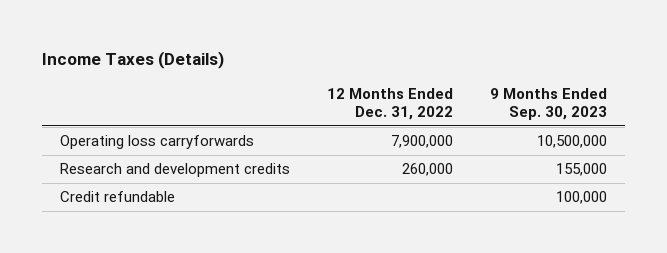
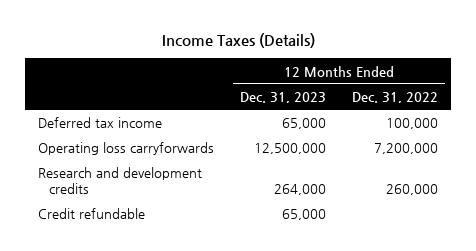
- | 12 Months Ended Dec. 31, 2022 | 9 Months Ended Sep. 30, 2023
+ | 12 Months Ended Dec. 31, 2023 | 12 Months Ended Dec. 31, 2022
- Operating loss carryforwards | 7,900,000 | 10,500,000
+ Deferred tax income | 65,000 | 100,000
+ Operating loss carryforwards | 12,500,000 | 7,200,000

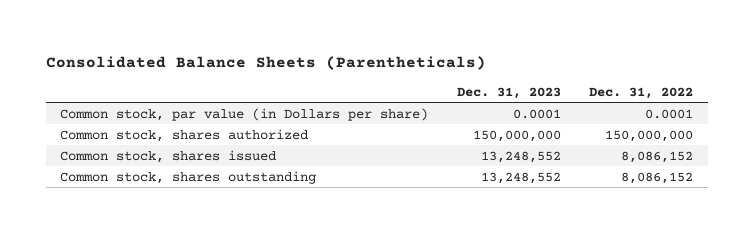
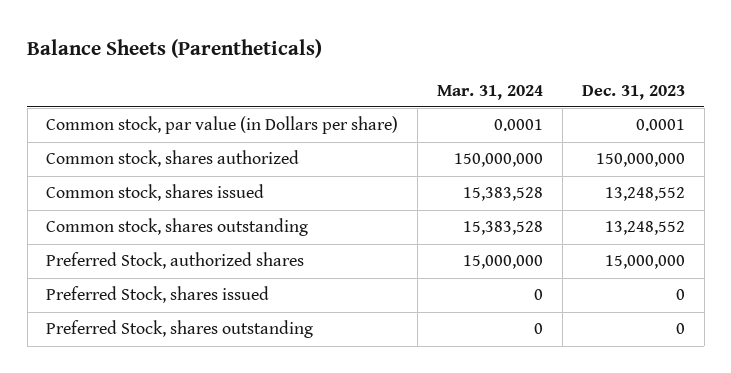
- Consolidated Balance Sheets (Parentheticals)
+ Balance Sheets (Parentheticals)
- | Dec. 31, 2023 | Dec. 31, 2022
+ | Mar. 31, 2024 | Dec. 31, 2023
+ Preferred Stock, authorized shares | 15,000,000 | 15,000,000
+ Preferred Stock, shares issued | 0 | 0
+ Preferred Stock, shares outstanding | 0 | 0

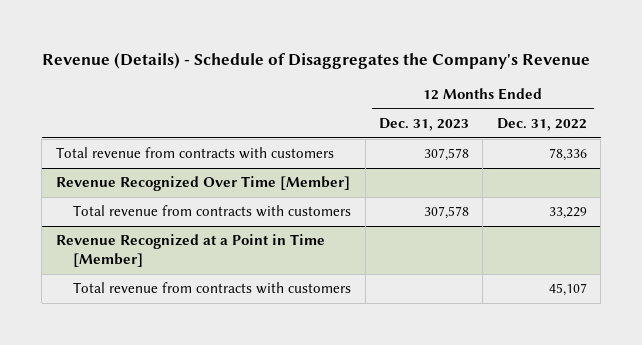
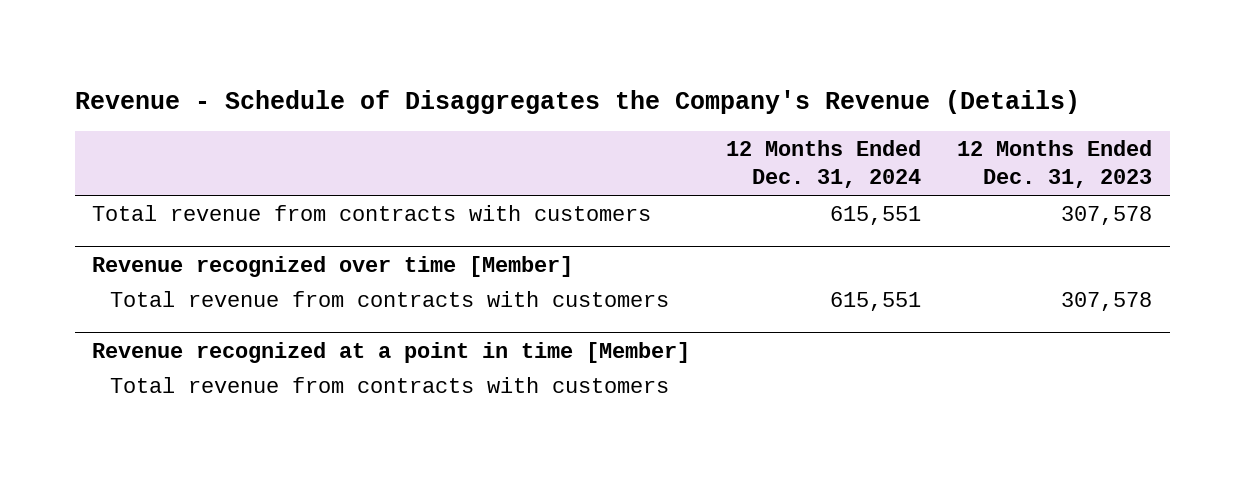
- Revenue (Details) - Schedule of Disaggregates the Company's Revenue
+ Revenue - Schedule of Disaggregates the Company's Revenue (Details)
- | 12 Months Ended Dec. 31, 2023 | 12 Months Ended Dec. 31, 2022
+ | 12 Months Ended Dec. 31, 2024 | 12 Months Ended Dec. 31, 2023
- Revenue Recognized Over Time [Member]
+ Revenue recognized over time [Member]
- Revenue Recognized at a Point in Time [Member]
+ Revenue recognized at a point in time [Member]

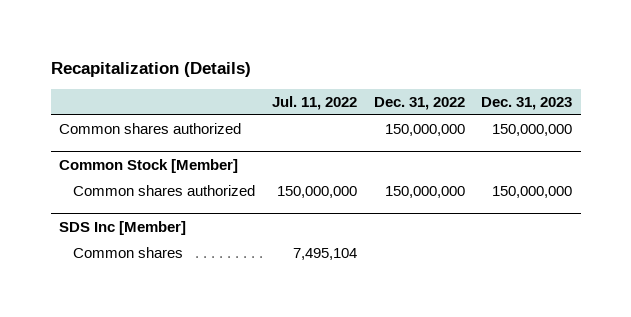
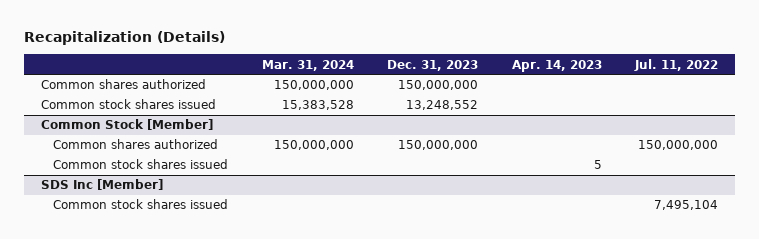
- | Jul. 11, 2022 | Dec. 31, 2022 | Dec. 31, 2023
+ | Mar. 31, 2024 | Dec. 31, 2023 | Apr. 14, 2023 | Jul. 11, 2022
+ Common stock shares issued | 15,383,528 | 13,248,552 | |
@ Common Stock [Member]
+ Common stock shares issued | | | 5 |
@ SDS Inc [Member]
- Common shares | 7,495,104 | |
+ Common stock shares issued | | | | 7,495,104

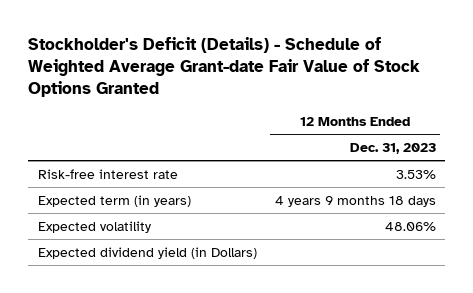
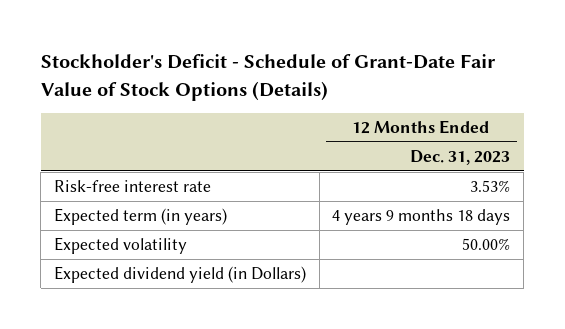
- Stockholder's Deficit (Details) - Schedule of Weighted Average Grant-date Fair Value of Stock Options Granted
+ Stockholder's Deficit - Schedule of Grant-Date Fair Value of Stock Options (Details)
- Expected volatility | 48.06%
+ Expected volatility | 50.00%

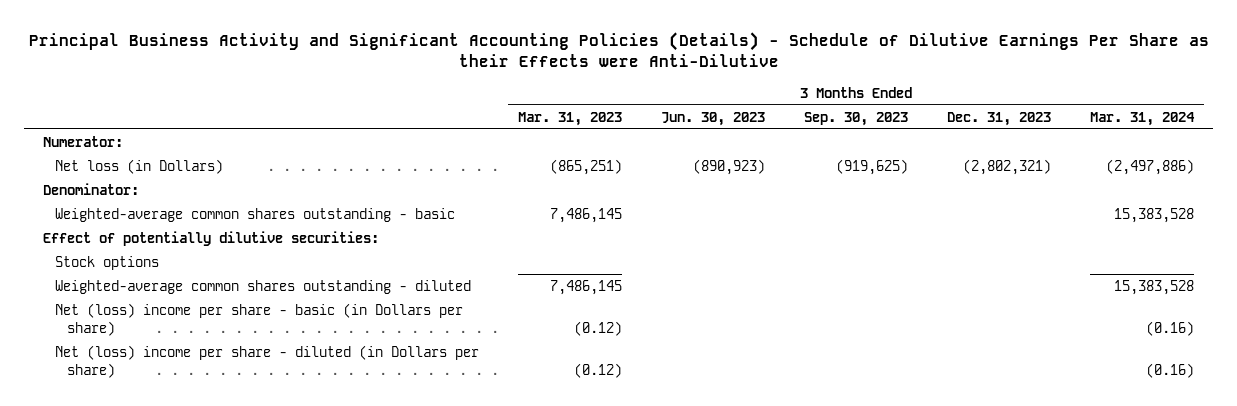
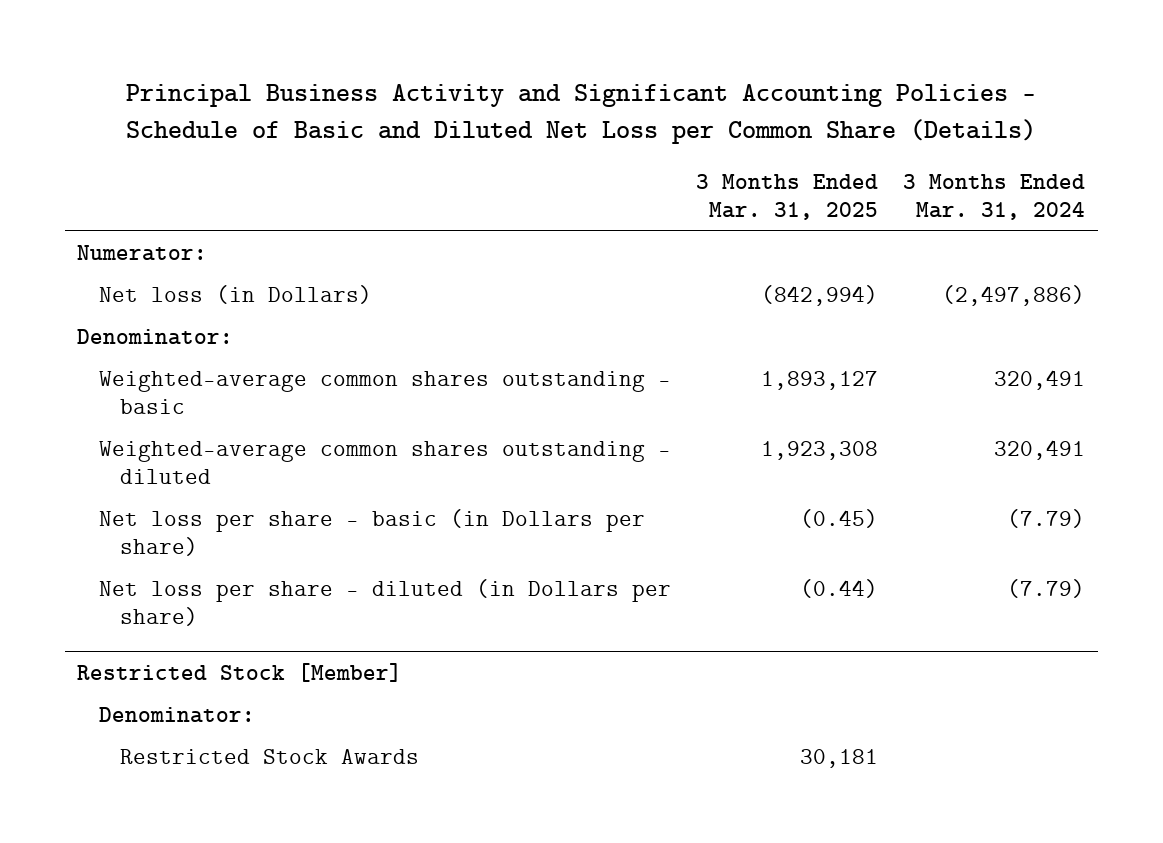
- Principal Business Activity and Significant Accounting Policies (Details) - Schedule of Dilutive Earnings Per Share as their Effects were Anti-Dilutive
+ Principal Business Activity and Significant Accounting Policies - Schedule of Basic and Diluted Net Loss per Common Share (Details)
- | 3 Months Ended Mar. 31, 2023 | 3 Months Ended Jun. 30, 2023 | 3 Months Ended Sep. 30, 2023 | 3 Months Ended Dec. 31, 2023 | 3 Months Ended Mar. 31, 2024
+ | 3 Months Ended Mar. 31, 2025 | 3 Months Ended Mar. 31, 2024
- Weighted-average common shares outstanding - basic | 7,486,145 | | | | 15,383,528
- Effect of potentially dilutive securities:
- Stock options
- Weighted-average common shares outstanding - diluted | 7,486,145 | | | | 15,383,528
- Net (loss) income per share - basic (in Dollars per share) | (0.12) | | | | (0.16)
- Net (loss) income per share - diluted (in Dollars per share) | (0.12) | | | | (0.16)
+ Weighted-average common shares outstanding - basic | 1,893,127 | 320,491
+ Weighted-average common shares outstanding - diluted | 1,923,308 | 320,491
+ Net loss per share - basic (in Dollars per share) | (0.45) | (7.79)
+ Net loss per share - diluted (in Dollars per share) | (0.44) | (7.79)
+ Restricted Stock [Member]
+ Denominator:
+ Restricted Stock Awards | 30,181 |

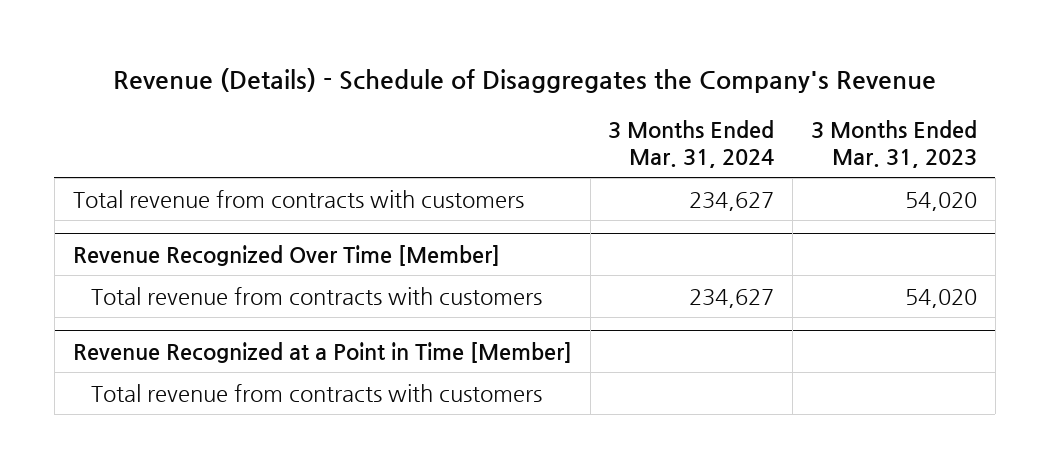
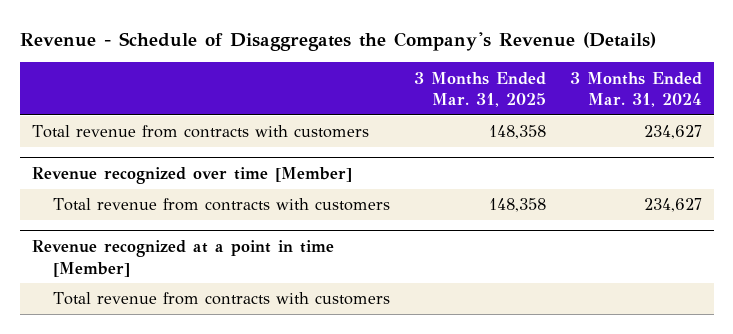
- Revenue (Details) - Schedule of Disaggregates the Company's Revenue
+ Revenue - Schedule of Disaggregates the Company's Revenue (Details)
- | 3 Months Ended Mar. 31, 2024 | 3 Months Ended Mar. 31, 2023
+ | 3 Months Ended Mar. 31, 2025 | 3 Months Ended Mar. 31, 2024
- Revenue Recognized Over Time [Member]
+ Revenue recognized over time [Member]
- Revenue Recognized at a Point in Time [Member]
+ Revenue recognized at a point in time [Member]

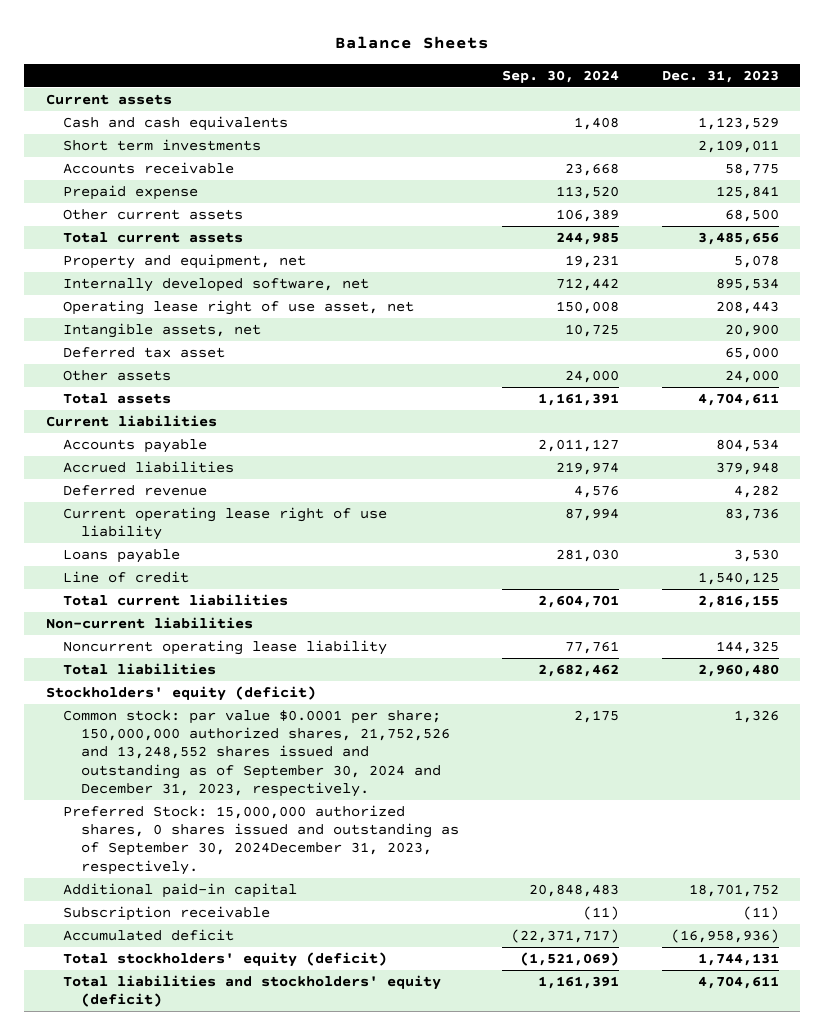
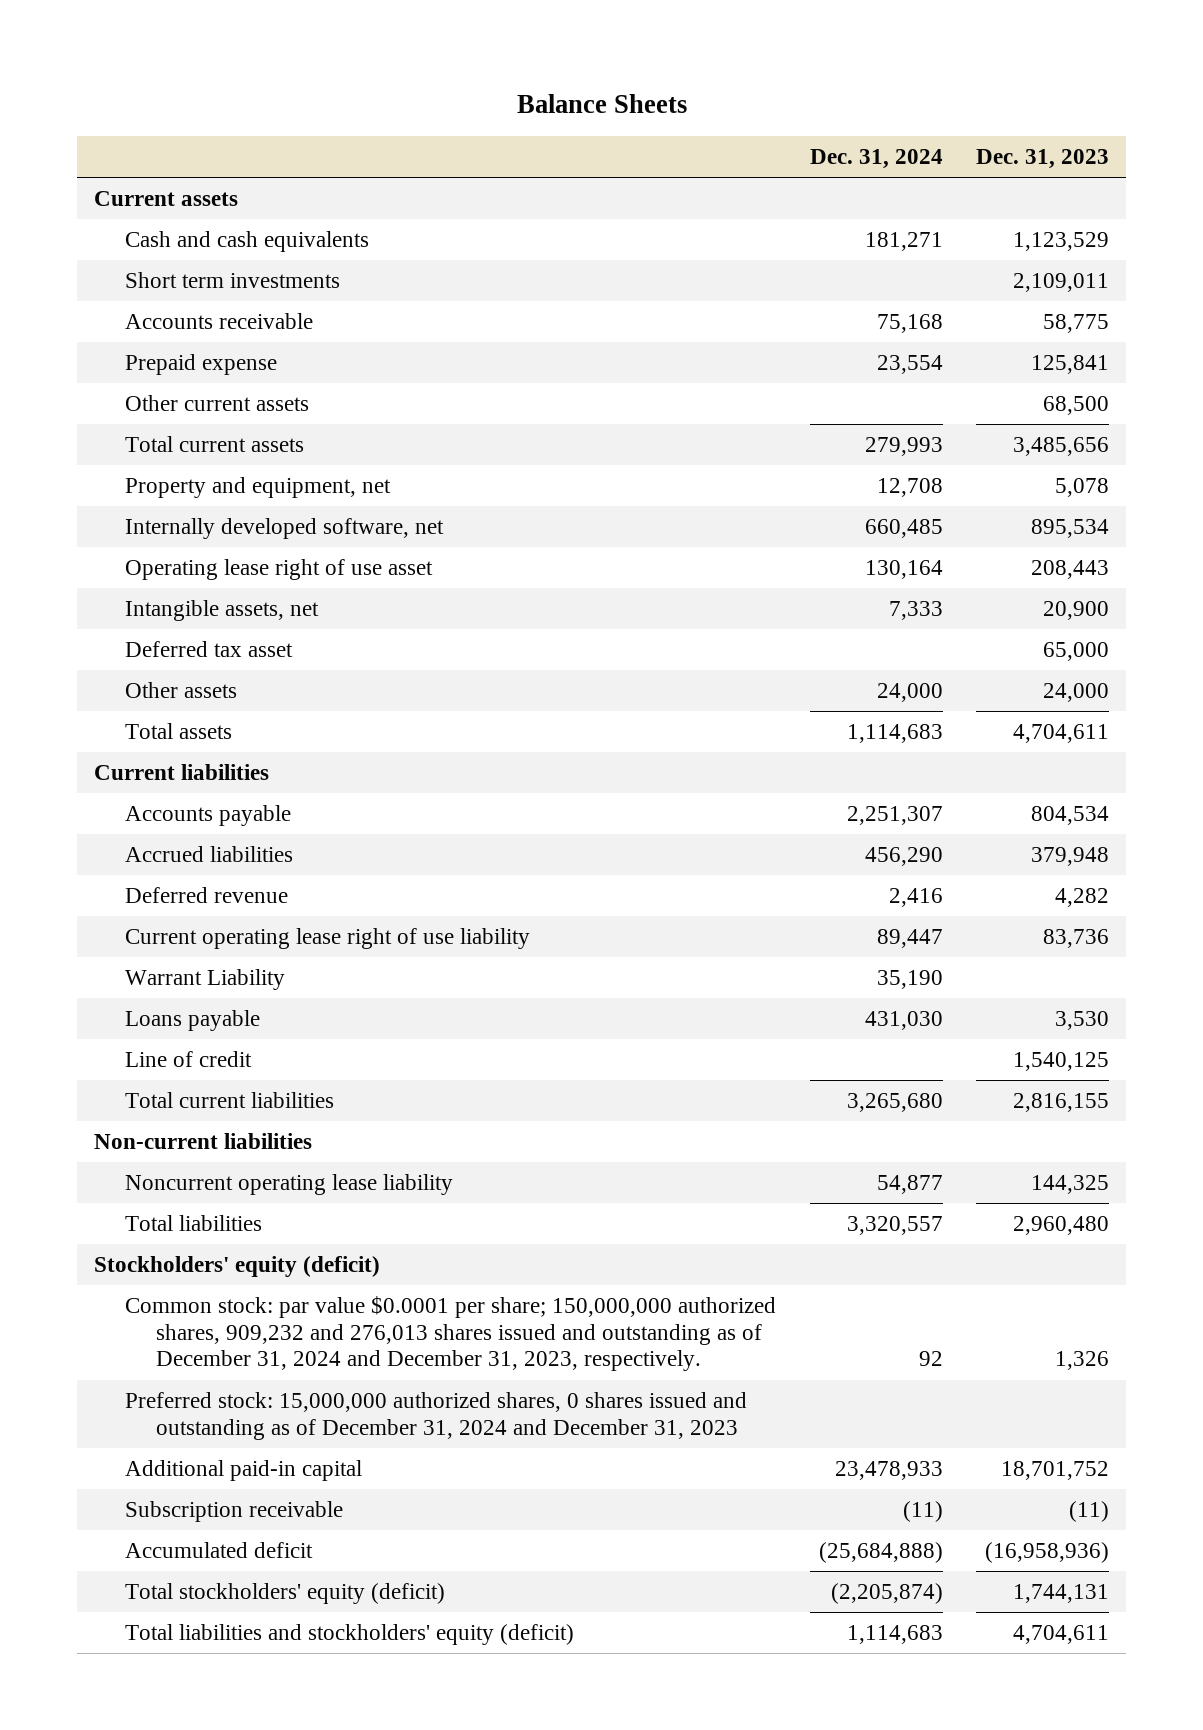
- | Sep. 30, 2024 | Dec. 31, 2023
+ | Dec. 31, 2024 | Dec. 31, 2023
- Operating lease right of use asset, net | 150,008 | 208,443
+ Operating lease right of use asset | 130,164 | 208,443
+ Warrant Liability | 35,190 |
- Common stock: par value $0.0001 per share; 150,000,000 authorized shares, 21,752,526 and 13,248,552 shares issued and outstanding as of September 30, 2024 and December 31, 2023, respectively. | 2,175 | 1,326
- Preferred Stock: 15,000,000 authorized shares, 0 shares issued and outstanding as of September 30, 2024December 31, 2023, respectively.
+ Common stock: par value $0.0001 per share; 150,000,000 authorized shares, 909,232 and 276,013 shares issued and outstanding as of December 31, 2024 and December 31, 2023, respectively. | 92 | 1,326
+ Preferred stock: 15,000,000 authorized shares, 0 shares issued and outstanding as of December 31, 2024 and December 31, 2023

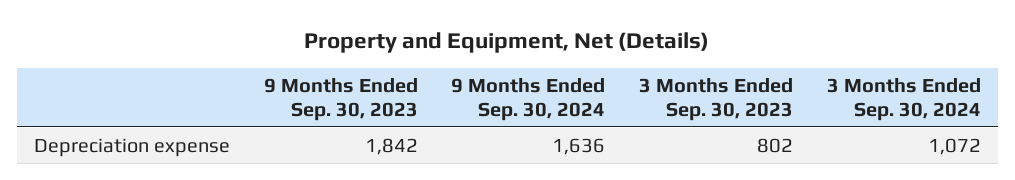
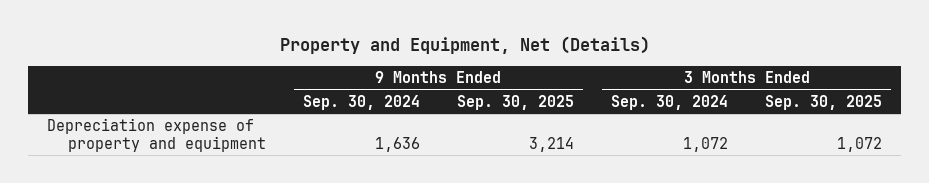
- | 9 Months Ended Sep. 30, 2023 | 9 Months Ended Sep. 30, 2024 | 3 Months Ended Sep. 30, 2023 | 3 Months Ended Sep. 30, 2024
+ | 9 Months Ended Sep. 30, 2024 | 9 Months Ended Sep. 30, 2025 | 3 Months Ended Sep. 30, 2024 | 3 Months Ended Sep. 30, 2025
- Depreciation expense | 1,842 | 1,636 | 802 | 1,072
+ Depreciation expense of property and equipment | 1,636 | 3,214 | 1,072 | 1,072

